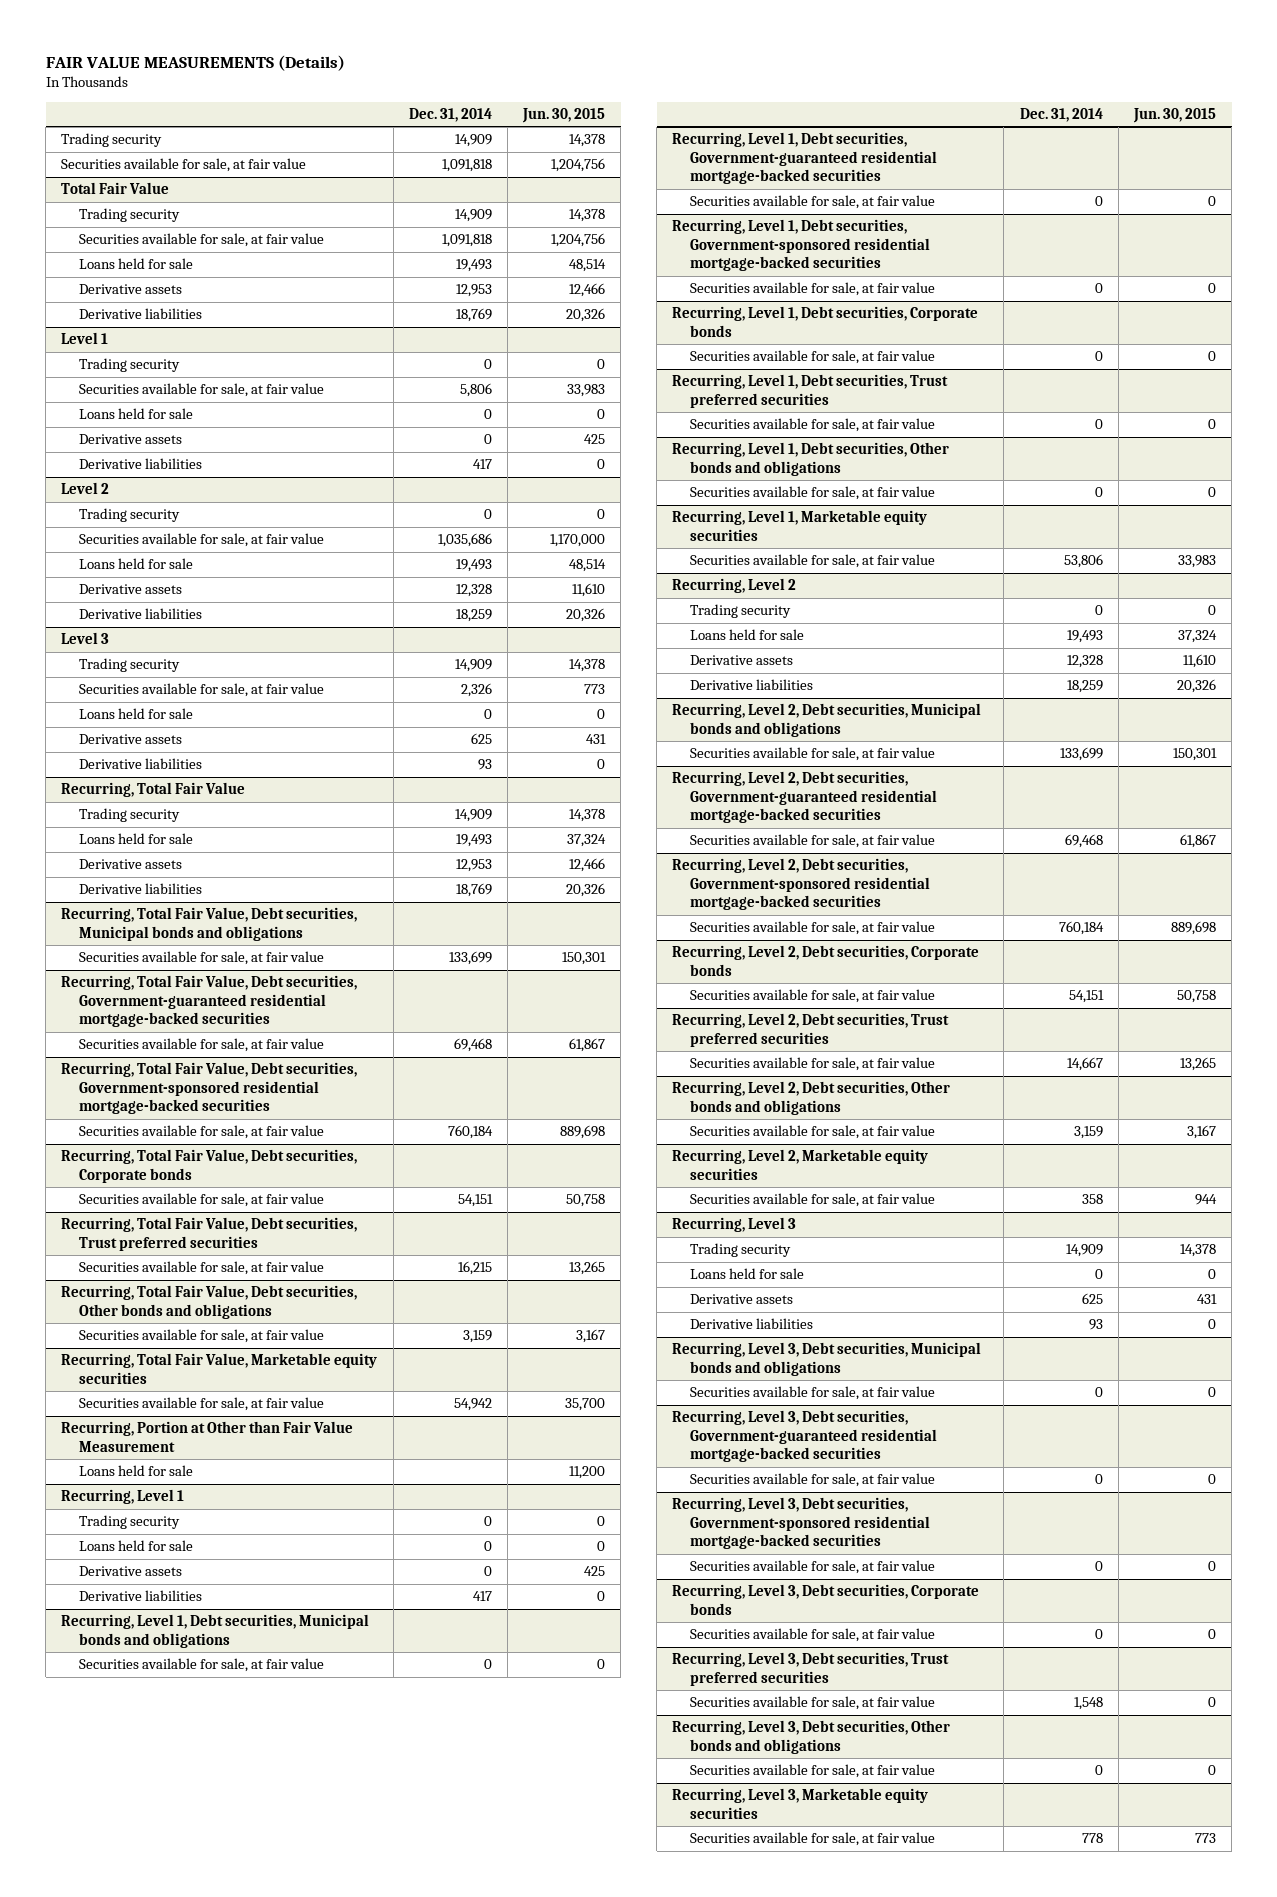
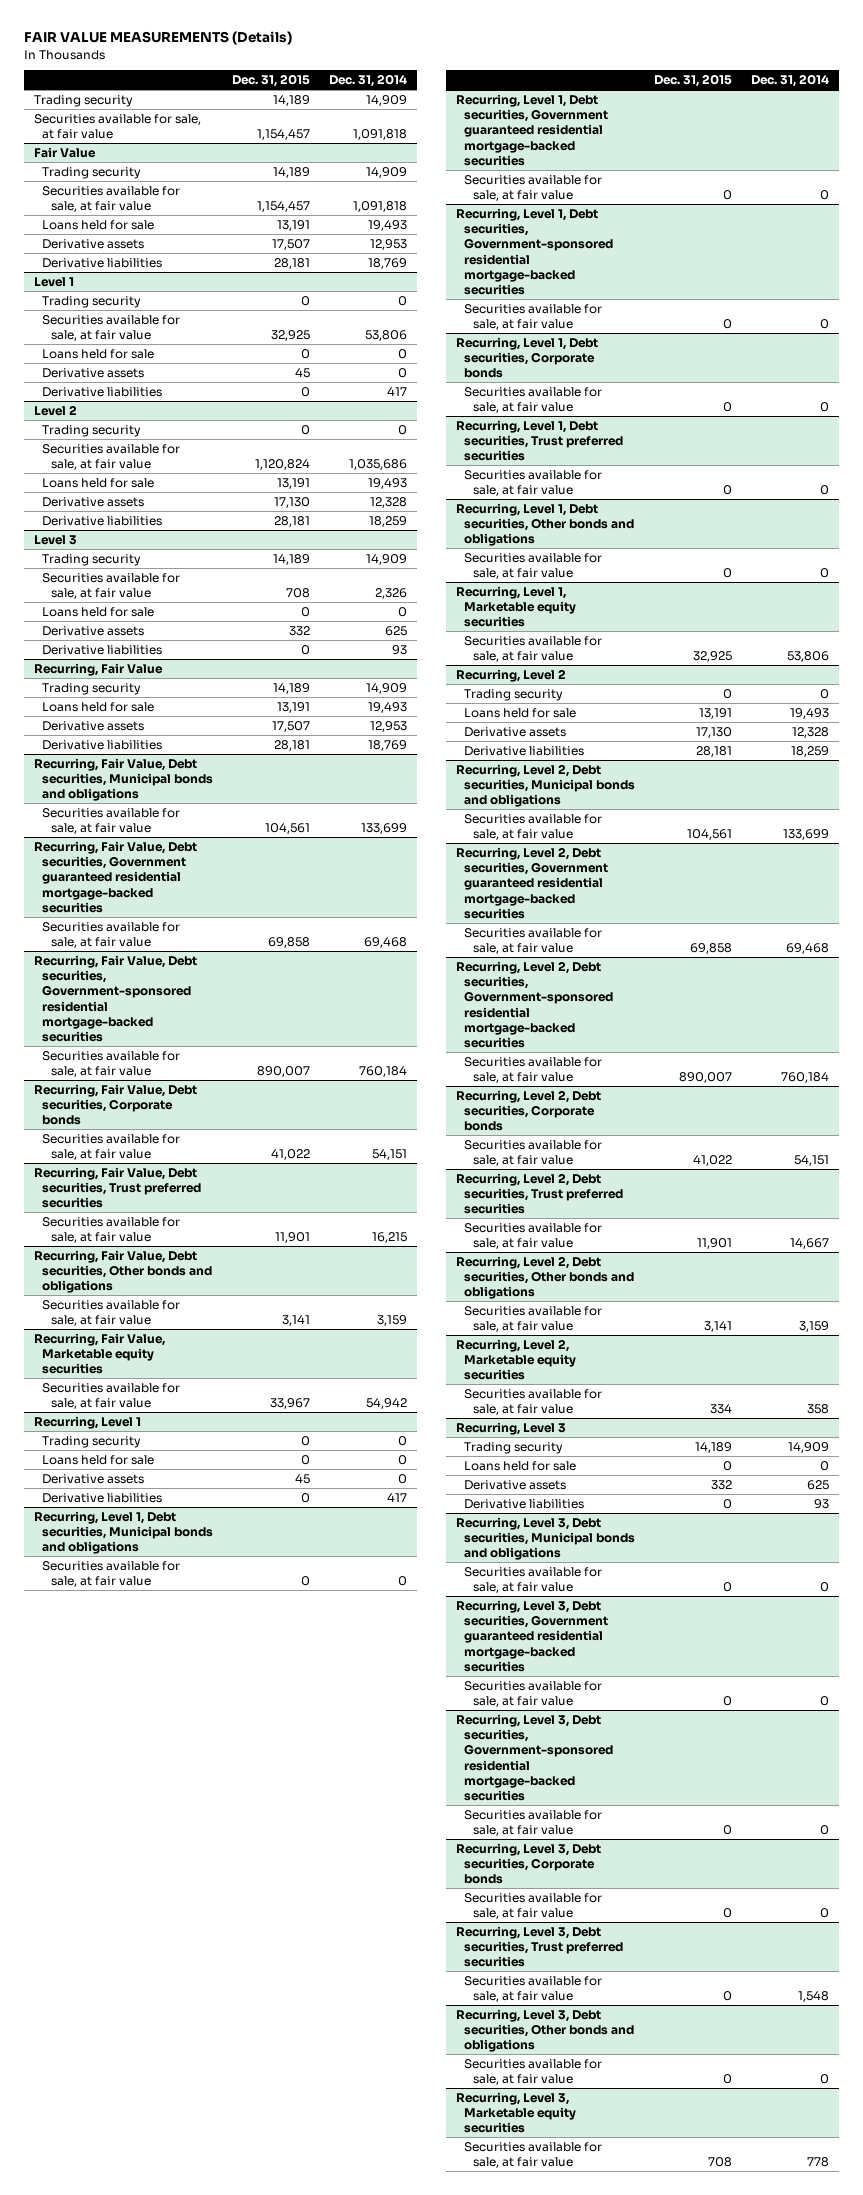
- | Dec. 31, 2014 | Jun. 30, 2015
+ | Dec. 31, 2015 | Dec. 31, 2014
- Total Fair Value
+ Fair Value
@ Level 1
- Securities available for sale, at fair value | 5,806 | 33,983
+ Securities available for sale, at fair value | 32,925 | 53,806
- Recurring, Total Fair Value
+ Recurring, Fair Value
- Recurring, Total Fair Value, Debt securities, Municipal bonds and obligations
+ Recurring, Fair Value, Debt securities, Municipal bonds and obligations
- Recurring, Total Fair Value, Debt securities, Government-guaranteed residential mortgage-backed securities
+ Recurring, Fair Value, Debt securities, Government guaranteed residential mortgage-backed securities
- Recurring, Total Fair Value, Debt securities, Government-sponsored residential mortgage-backed securities
+ Recurring, Fair Value, Debt securities, Government-sponsored residential mortgage-backed securities
- Recurring, Total Fair Value, Debt securities, Corporate bonds
+ Recurring, Fair Value, Debt securities, Corporate bonds
- Recurring, Total Fair Value, Debt securities, Trust preferred securities
+ Recurring, Fair Value, Debt securities, Trust preferred securities
- Recurring, Total Fair Value, Debt securities, Other bonds and obligations
+ Recurring, Fair Value, Debt securities, Other bonds and obligations
- Recurring, Total Fair Value, Marketable equity securities
+ Recurring, Fair Value, Marketable equity securities
- Recurring, Portion at Other than Fair Value Measurement
- Loans held for sale | | 11,200
- Recurring, Level 1, Debt securities, Government-guaranteed residential mortgage-backed securities
+ Recurring, Level 1, Debt securities, Government guaranteed residential mortgage-backed securities
- Recurring, Level 2, Debt securities, Government-guaranteed residential mortgage-backed securities
+ Recurring, Level 2, Debt securities, Government guaranteed residential mortgage-backed securities
- Recurring, Level 3, Debt securities, Government-guaranteed residential mortgage-backed securities
+ Recurring, Level 3, Debt securities, Government guaranteed residential mortgage-backed securities

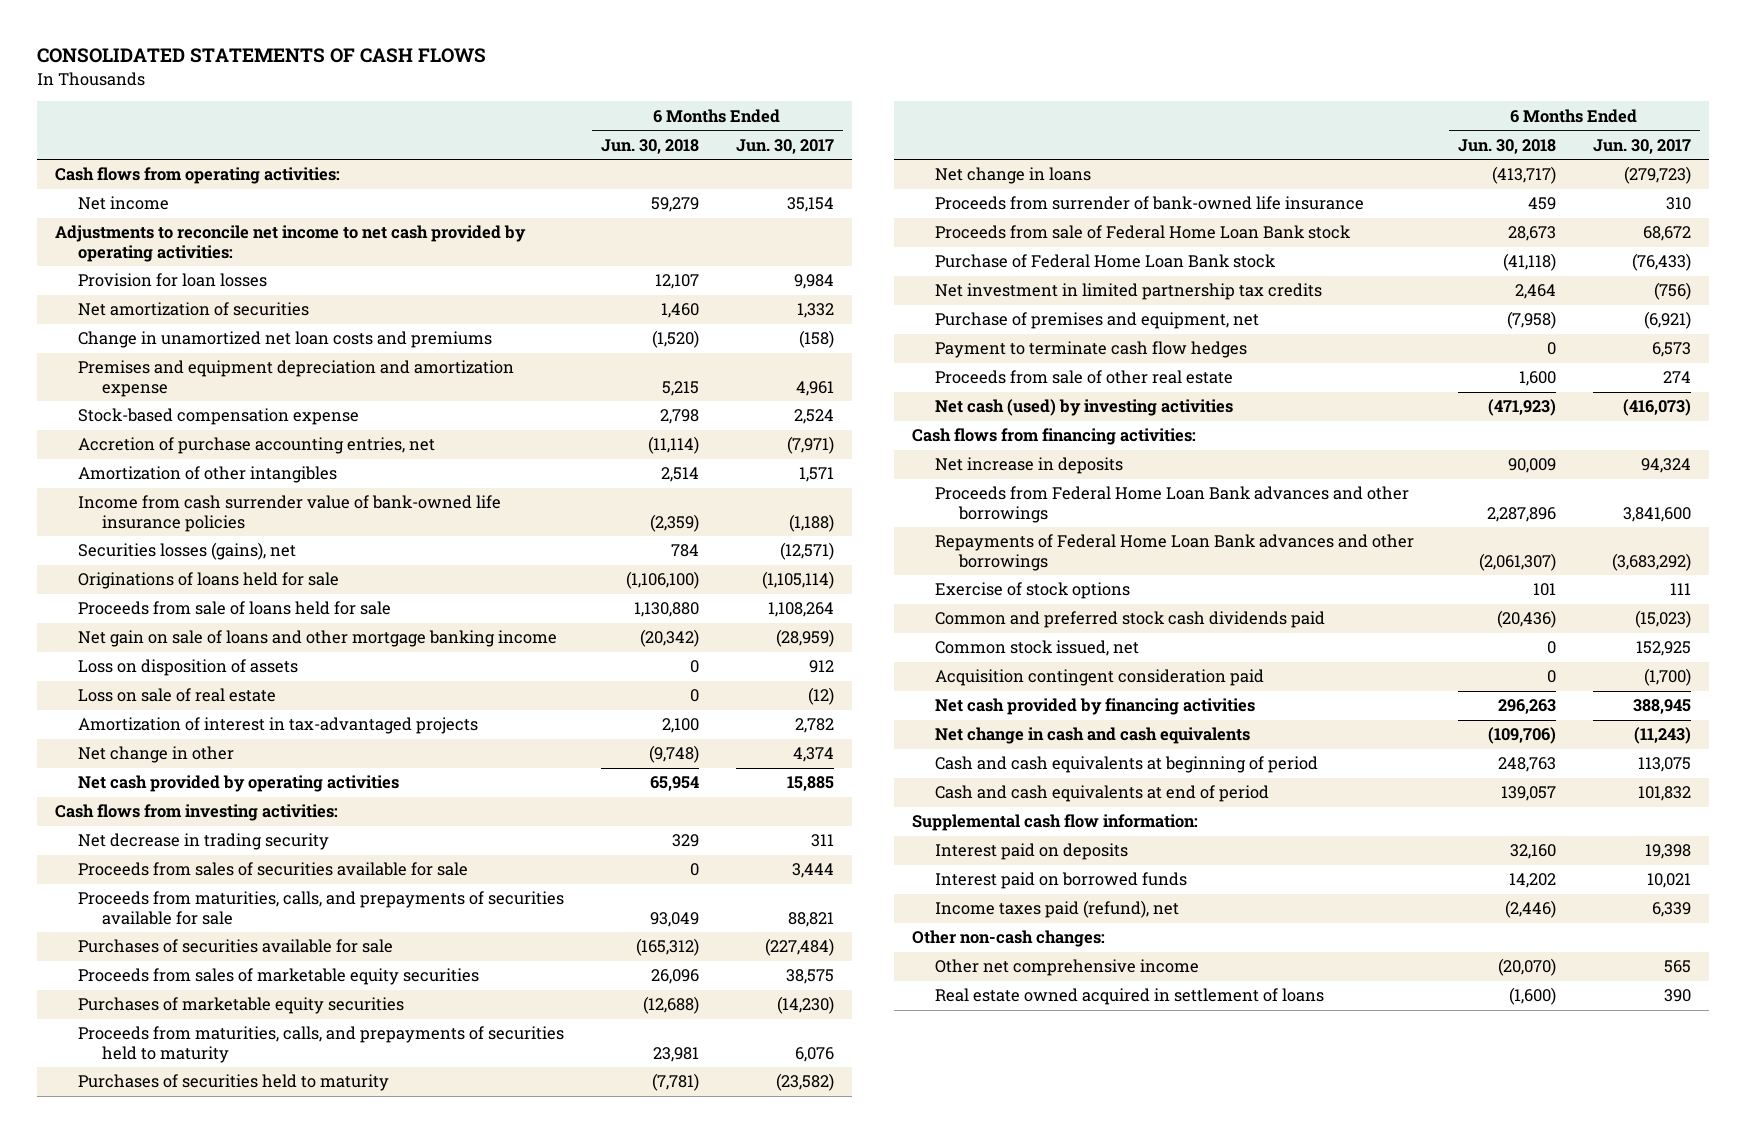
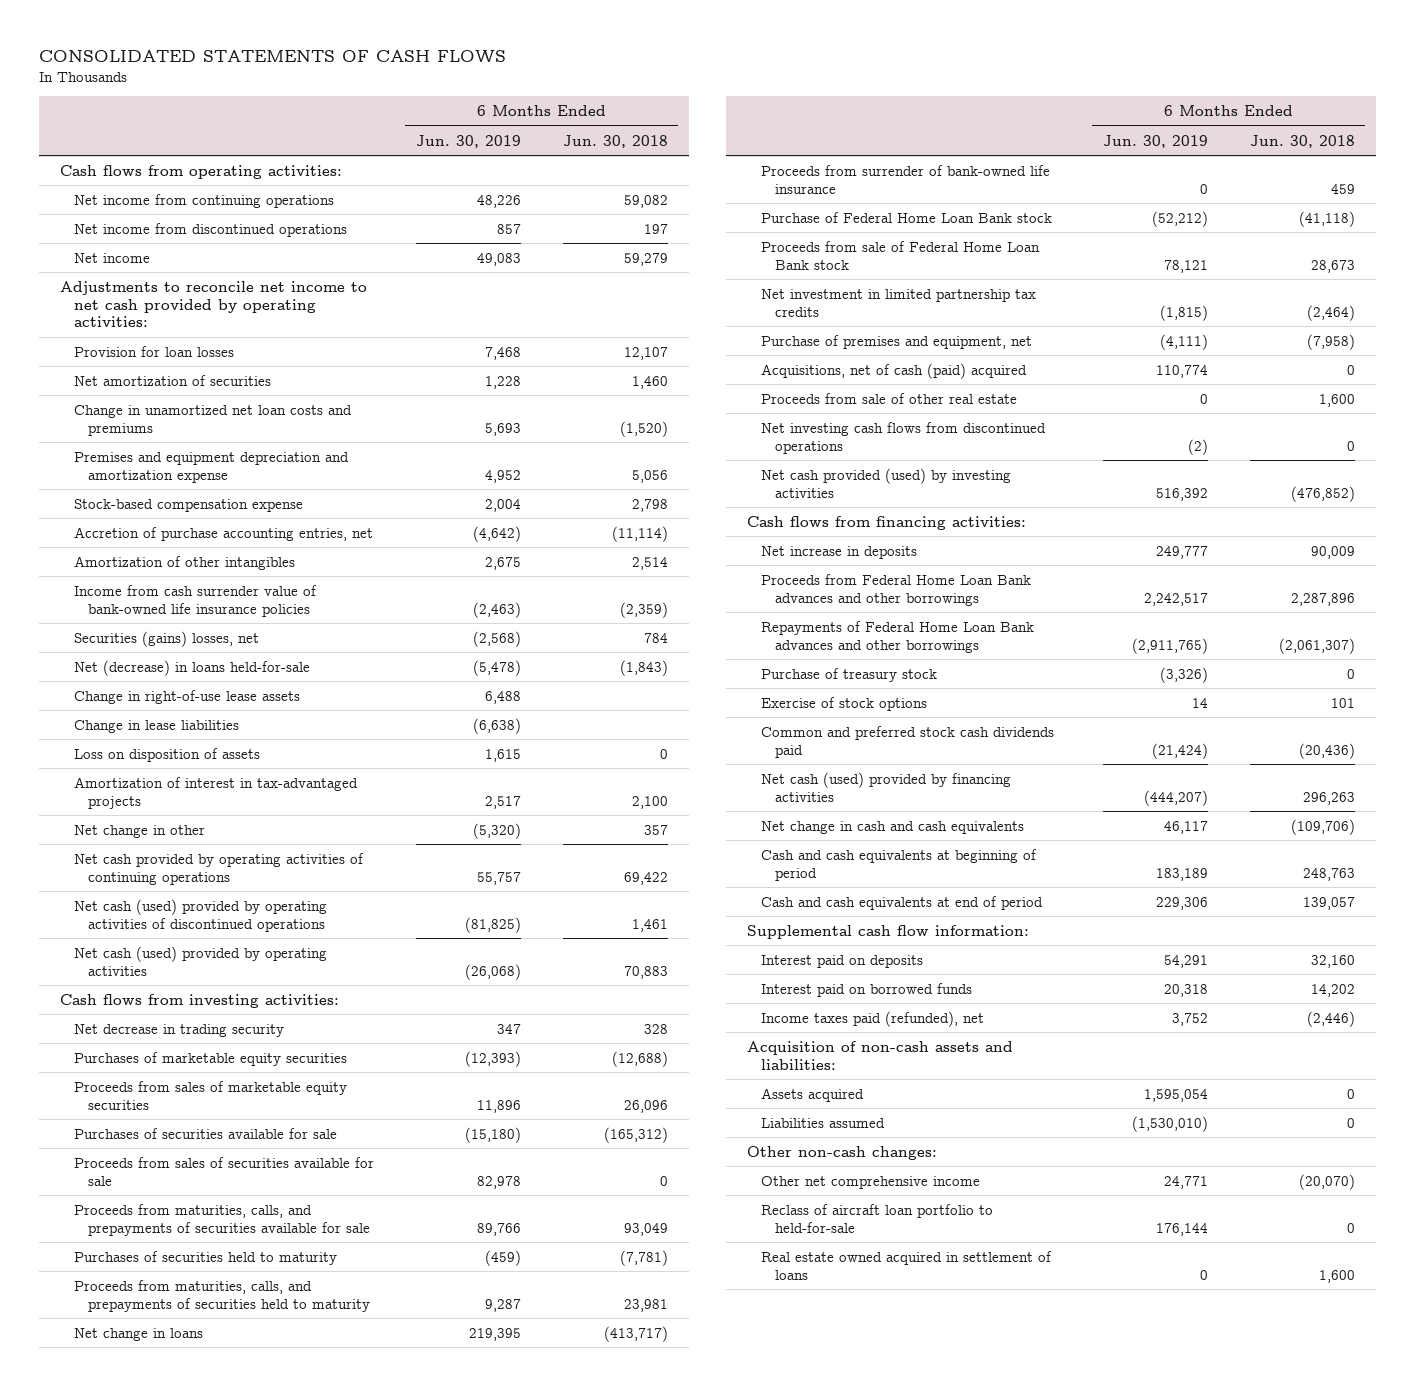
- | 6 Months Ended Jun. 30, 2018 | 6 Months Ended Jun. 30, 2017
+ | 6 Months Ended Jun. 30, 2019 | 6 Months Ended Jun. 30, 2018
+ Net income from continuing operations | 48,226 | 59,082
+ Net income from discontinued operations | 857 | 197
- Premises and equipment depreciation and amortization expense | 5,215 | 4,961
+ Premises and equipment depreciation and amortization expense | 4,952 | 5,056
- Securities losses (gains), net | 784 | (12,571)
- Originations of loans held for sale | (1,106,100) | (1,105,114)
- Proceeds from sale of loans held for sale | 1,130,880 | 1,108,264
- Net gain on sale of loans and other mortgage banking income | (20,342) | (28,959)
+ Securities (gains) losses, net | (2,568) | 784
+ Net (decrease) in loans held-for-sale | (5,478) | (1,843)
+ Change in right-of-use lease assets | 6,488 |
+ Change in lease liabilities | (6,638) |
- Loss on sale of real estate | 0 | (12)
- Net change in other | (9,748) | 4,374
- Net cash provided by operating activities | 65,954 | 15,885
+ Net change in other | (5,320) | 357
+ Net cash provided by operating activities of continuing operations | 55,757 | 69,422
+ Net cash (used) provided by operating activities of discontinued operations | (81,825) | 1,461
+ Net cash (used) provided by operating activities | (26,068) | 70,883
- Net decrease in trading security | 329 | 311
+ Net decrease in trading security | 347 | 328
moved up: Purchases of marketable equity securities | (12,393) | (12,688)
moved up: Proceeds from sales of marketable equity securities | 11,896 | 26,096
moved up: Purchases of securities available for sale | (15,180) | (165,312)
moved down: Proceeds from maturities, calls, and prepayments of securities held to maturity | 9,287 | 23,981
- Net investment in limited partnership tax credits | 2,464 | (756)
moved down: Proceeds from sale of Federal Home Loan Bank stock | 78,121 | 28,673
+ Net investment in limited partnership tax credits | (1,815) | (2,464)
- Payment to terminate cash flow hedges | 0 | 6,573
+ Acquisitions, net of cash (paid) acquired | 110,774 | 0
- Net cash (used) by investing activities | (471,923) | (416,073)
+ Net investing cash flows from discontinued operations | (2) | 0
+ Net cash provided (used) by investing activities | 516,392 | (476,852)
+ Purchase of treasury stock | (3,326) | 0
- Common stock issued, net | 0 | 152,925
- Acquisition contingent consideration paid | 0 | (1,700)
- Net cash provided by financing activities | 296,263 | 388,945
+ Net cash (used) provided by financing activities | (444,207) | 296,263
- Income taxes paid (refund), net | (2,446) | 6,339
+ Income taxes paid (refunded), net | 3,752 | (2,446)
+ Acquisition of non-cash assets and liabilities:
+ Assets acquired | 1,595,054 | 0
+ Liabilities assumed | (1,530,010) | 0
- Real estate owned acquired in settlement of loans | (1,600) | 390
+ Reclass of aircraft loan portfolio to held-for-sale | 176,144 | 0
+ Real estate owned acquired in settlement of loans | 0 | 1,600

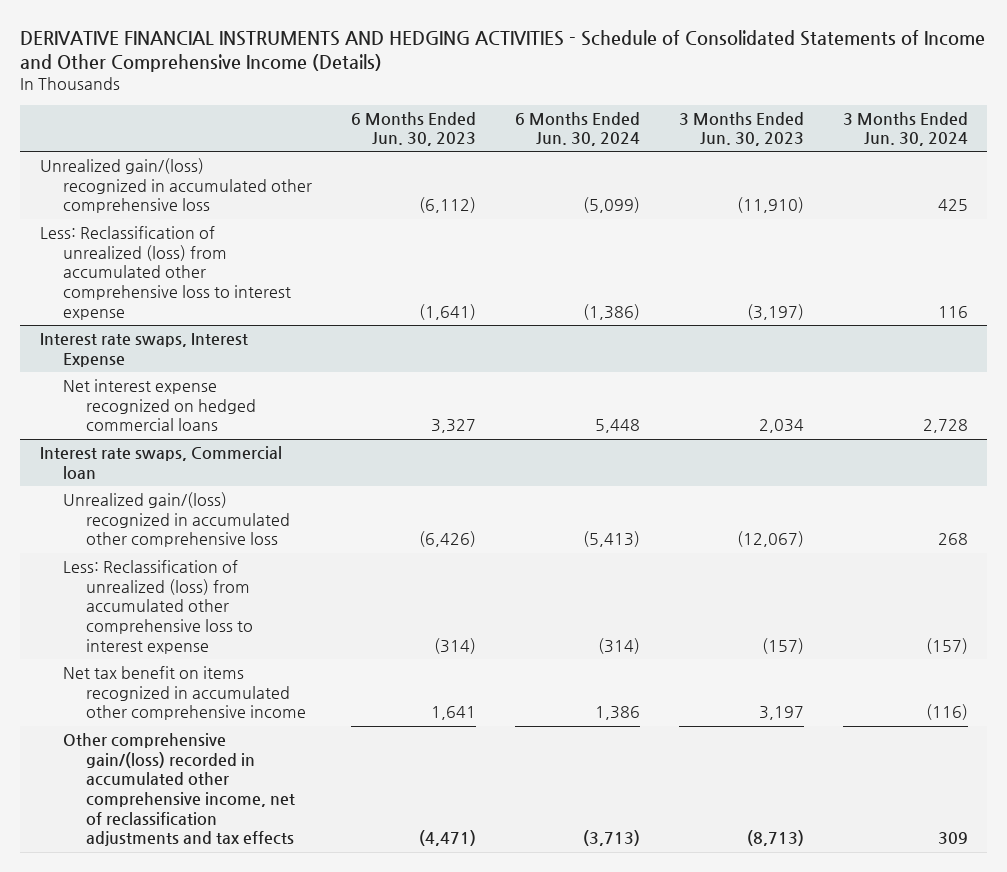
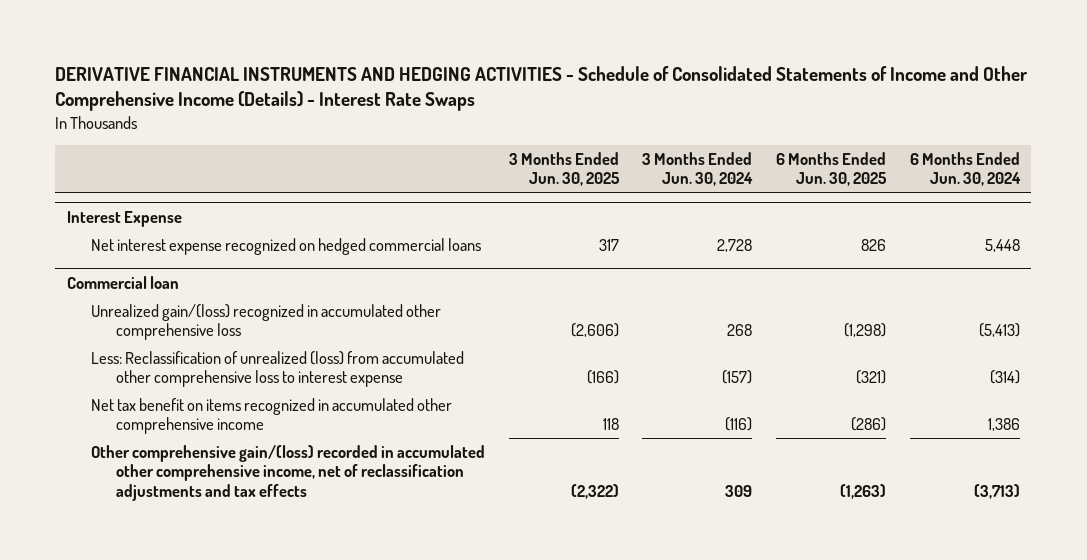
- DERIVATIVE FINANCIAL INSTRUMENTS AND HEDGING ACTIVITIES - Schedule of Consolidated Statements of Income and Other Comprehensive Income (Details)
+ DERIVATIVE FINANCIAL INSTRUMENTS AND HEDGING ACTIVITIES - Schedule of Consolidated Statements of Income and Other Comprehensive Income (Details) - Interest Rate Swaps
- | 6 Months Ended Jun. 30, 2023 | 6 Months Ended Jun. 30, 2024 | 3 Months Ended Jun. 30, 2023 | 3 Months Ended Jun. 30, 2024
+ | 3 Months Ended Jun. 30, 2025 | 3 Months Ended Jun. 30, 2024 | 6 Months Ended Jun. 30, 2025 | 6 Months Ended Jun. 30, 2024
- Unrealized gain/(loss) recognized in accumulated other comprehensive loss | (6,112) | (5,099) | (11,910) | 425
- Less: Reclassification of unrealized (loss) from accumulated other comprehensive loss to interest expense | (1,641) | (1,386) | (3,197) | 116
- Interest rate swaps, Interest Expense
+ Interest Expense
- Interest rate swaps, Commercial loan
+ Commercial loan

